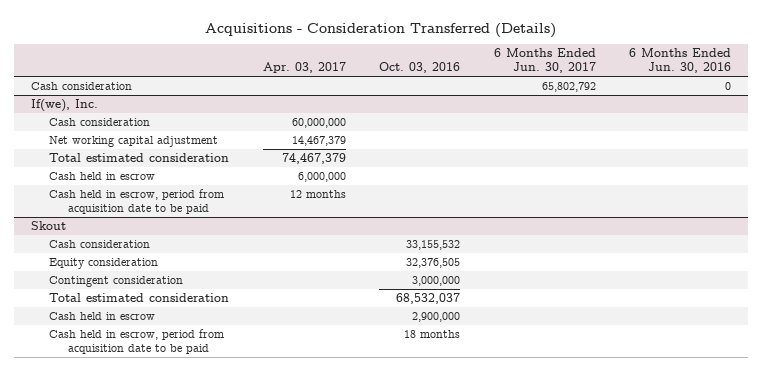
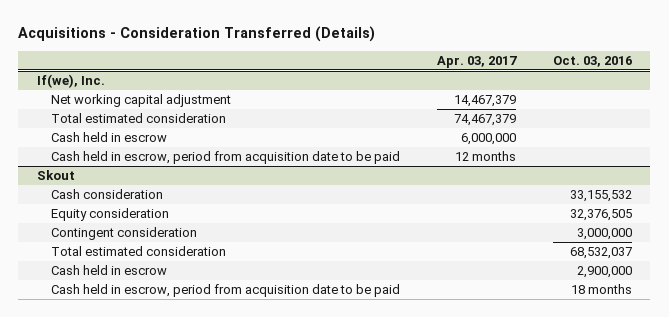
- | Apr. 03, 2017 | Oct. 03, 2016 | 6 Months Ended Jun. 30, 2017 | 6 Months Ended Jun. 30, 2016
+ | Apr. 03, 2017 | Oct. 03, 2016
- Cash consideration | | | 65,802,792 | 0
@ If(we), Inc.
- Cash consideration | 60,000,000 | | |

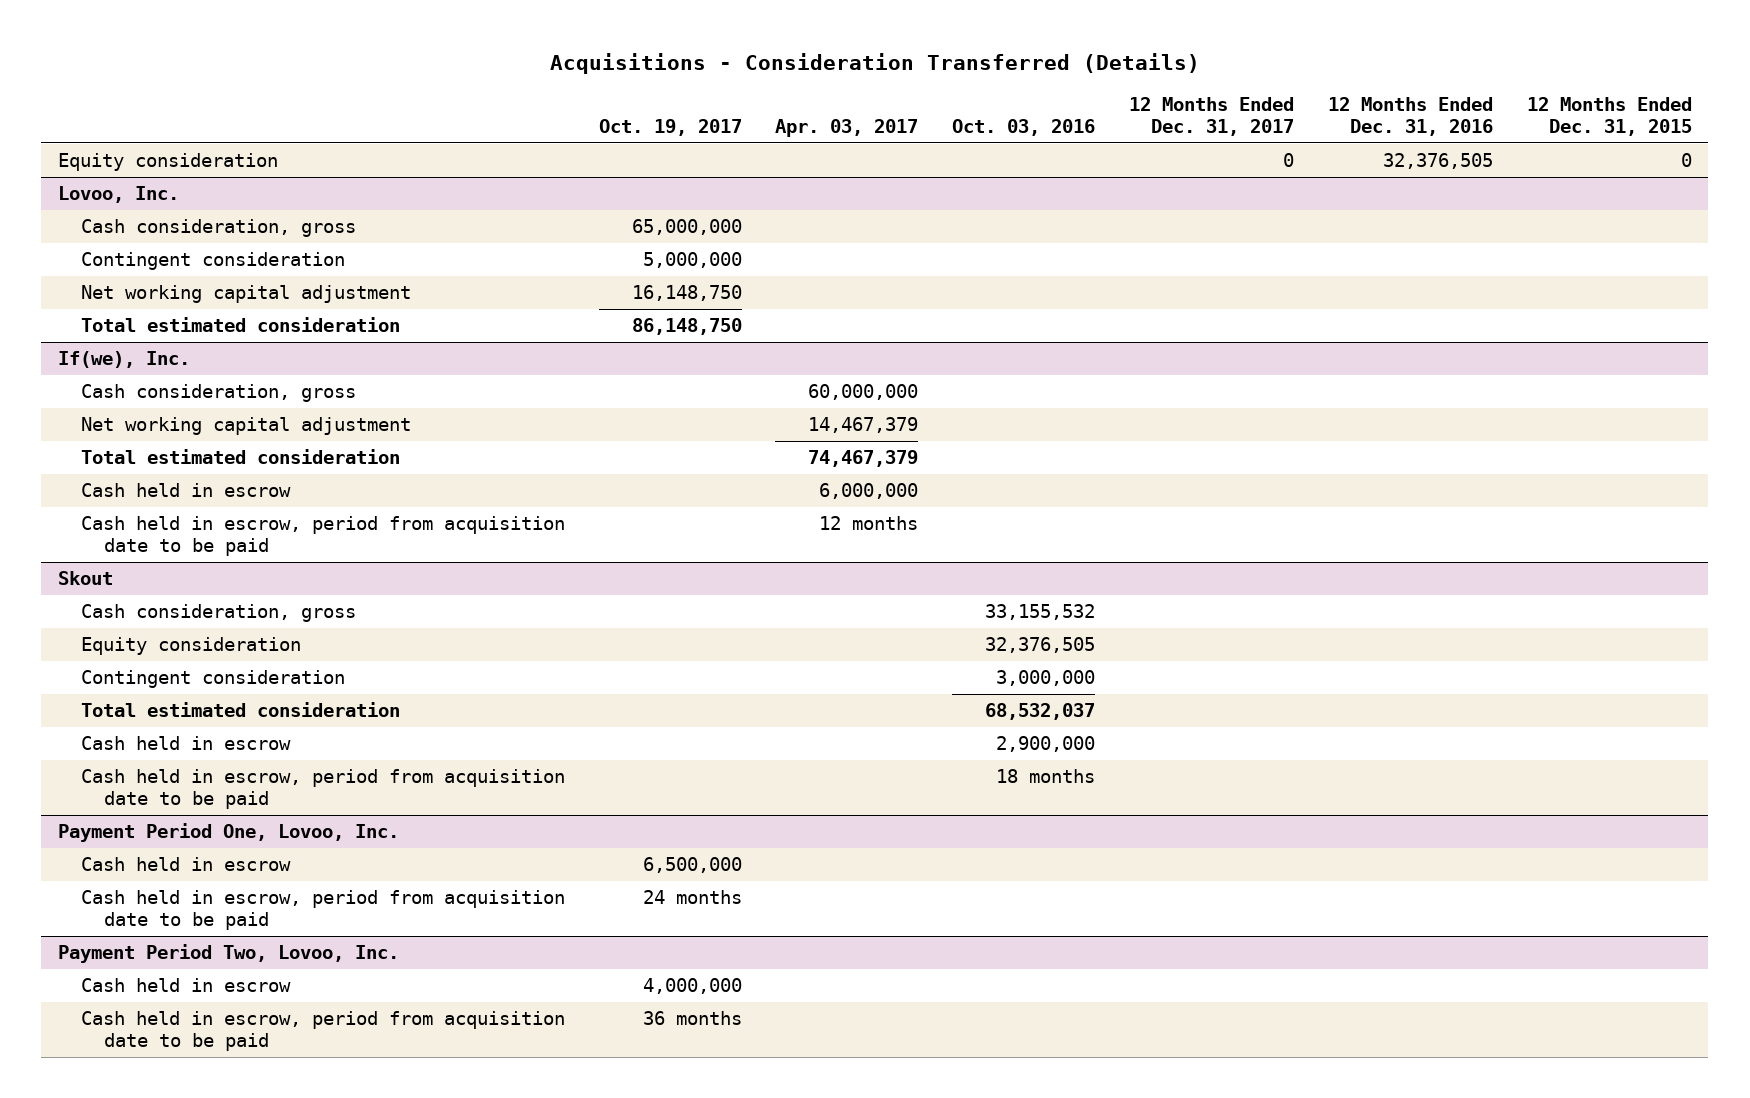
- | Apr. 03, 2017 | Oct. 03, 2016
+ | Oct. 19, 2017 | Apr. 03, 2017 | Oct. 03, 2016 | 12 Months Ended Dec. 31, 2017 | 12 Months Ended Dec. 31, 2016 | 12 Months Ended Dec. 31, 2015
+ Equity consideration | | | | 0 | 32,376,505 | 0
+ Lovoo, Inc.
+ Cash consideration, gross | 65,000,000 | | | | |
+ Contingent consideration | 5,000,000 | | | | |
+ Net working capital adjustment | 16,148,750 | | | | |
+ Total estimated consideration | 86,148,750 | | | | |
@ If(we), Inc.
+ Cash consideration, gross | | 60,000,000 | | | |
@ Skout
- Cash consideration | | 33,155,532
+ Cash consideration, gross | | | 33,155,532 | | |
+ Payment Period One, Lovoo, Inc.
+ Cash held in escrow | 6,500,000 | | | | |
+ Cash held in escrow, period from acquisition date to be paid | 24 months | | | | |
+ Payment Period Two, Lovoo, Inc.
+ Cash held in escrow | 4,000,000 | | | | |
+ Cash held in escrow, period from acquisition date to be paid | 36 months | | | | |

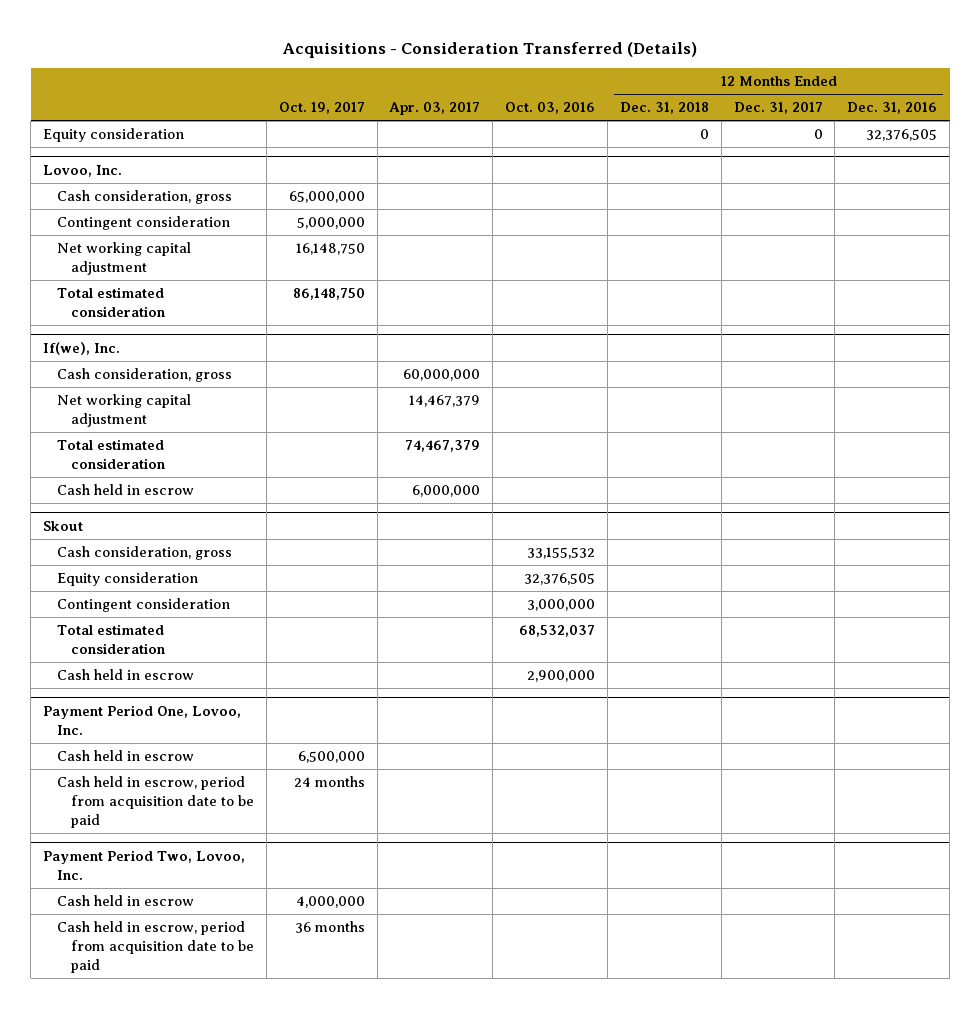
- | Oct. 19, 2017 | Apr. 03, 2017 | Oct. 03, 2016 | 12 Months Ended Dec. 31, 2017 | 12 Months Ended Dec. 31, 2016 | 12 Months Ended Dec. 31, 2015
+ | Oct. 19, 2017 | Apr. 03, 2017 | Oct. 03, 2016 | 12 Months Ended Dec. 31, 2018 | 12 Months Ended Dec. 31, 2017 | 12 Months Ended Dec. 31, 2016
@ If(we), Inc.
- Cash held in escrow, period from acquisition date to be paid | | 12 months | | | |
@ Skout
- Cash held in escrow, period from acquisition date to be paid | | | 18 months | | |

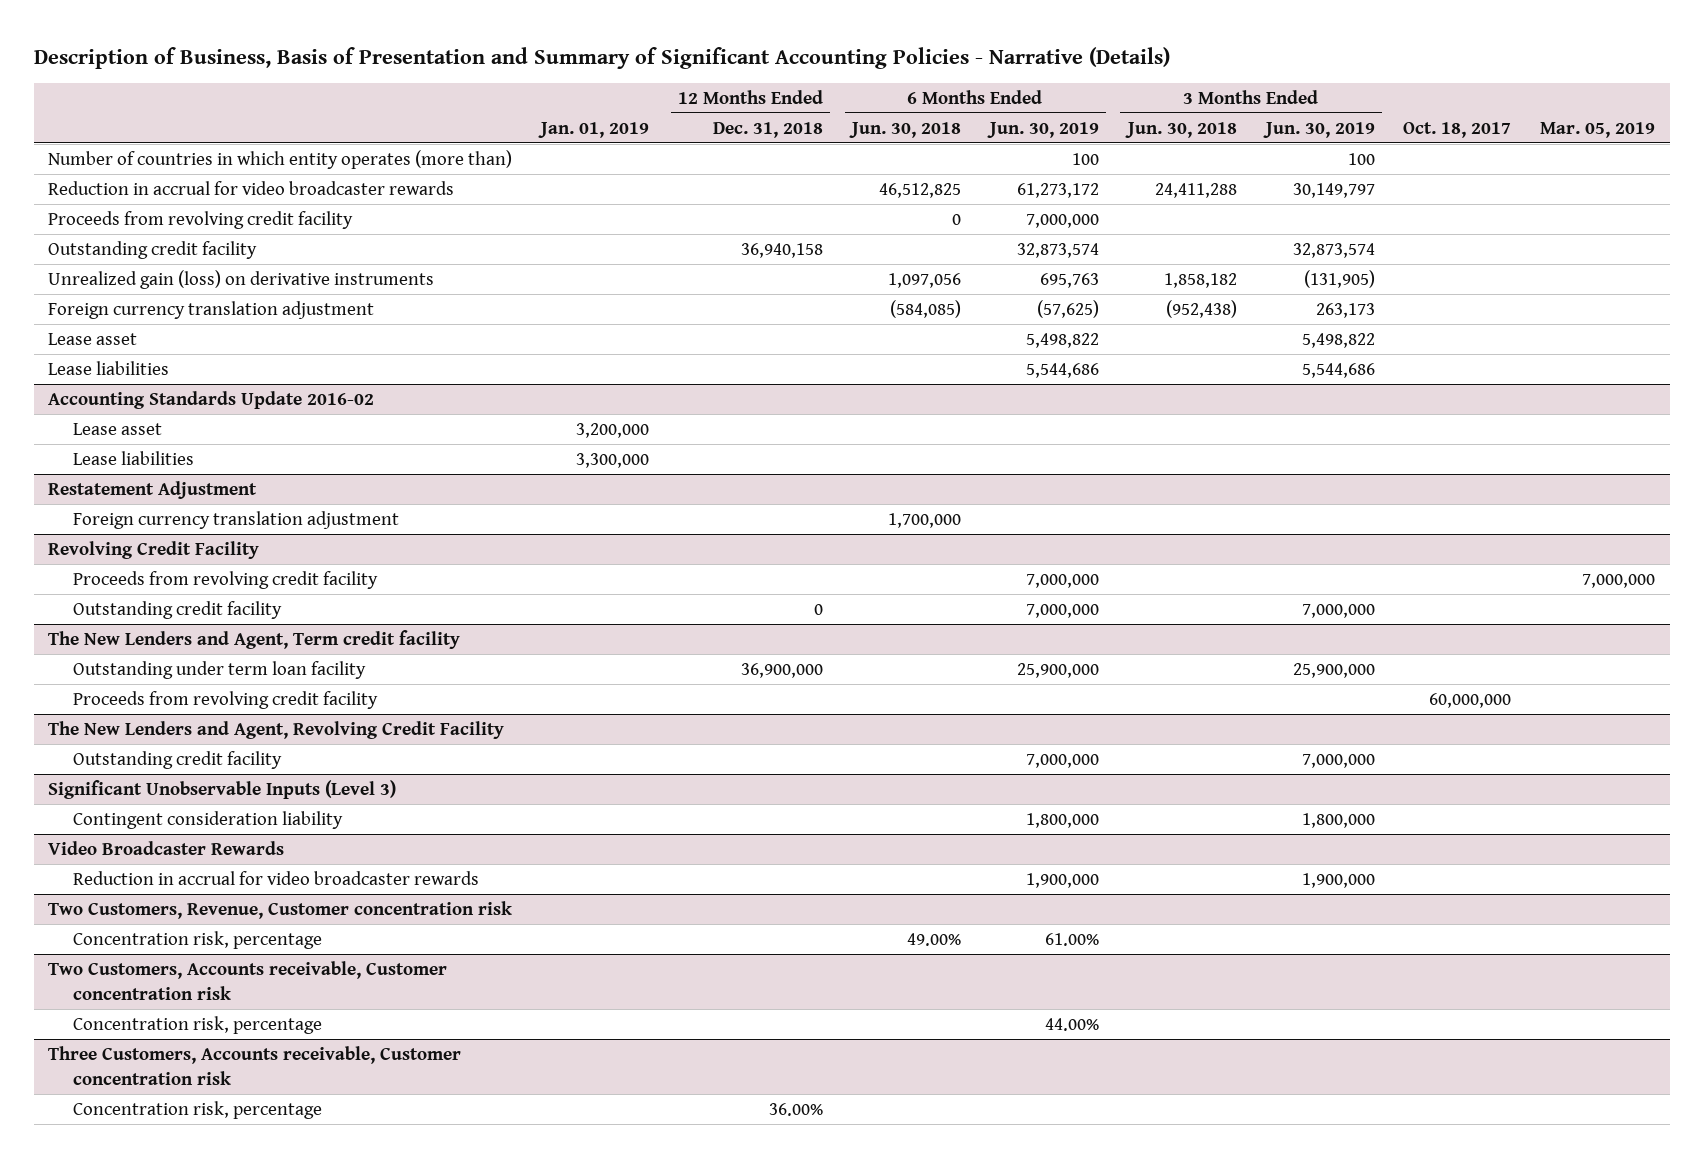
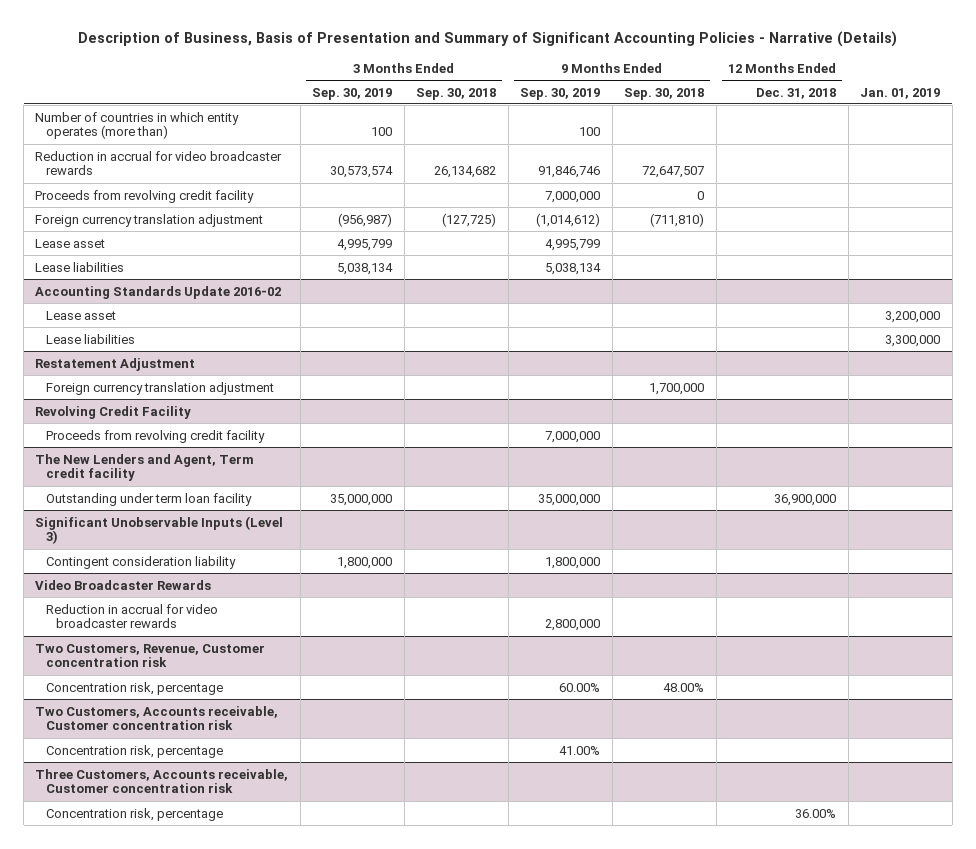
- | Jan. 01, 2019 | 12 Months Ended Dec. 31, 2018 | 6 Months Ended Jun. 30, 2018 | 6 Months Ended Jun. 30, 2019 | 3 Months Ended Jun. 30, 2018 | 3 Months Ended Jun. 30, 2019 | Oct. 18, 2017 | Mar. 05, 2019
+ | 3 Months Ended Sep. 30, 2019 | 3 Months Ended Sep. 30, 2018 | 9 Months Ended Sep. 30, 2019 | 9 Months Ended Sep. 30, 2018 | 12 Months Ended Dec. 31, 2018 | Jan. 01, 2019
- Outstanding credit facility | | 36,940,158 | | 32,873,574 | | 32,873,574 | |
- Unrealized gain (loss) on derivative instruments | | | 1,097,056 | 695,763 | 1,858,182 | (131,905) | |
@ Revolving Credit Facility
- Outstanding credit facility | | 0 | | 7,000,000 | | 7,000,000 | |
@ The New Lenders and Agent, Term credit facility
- Proceeds from revolving credit facility | | | | | | | 60,000,000 |
- The New Lenders and Agent, Revolving Credit Facility
- Outstanding credit facility | | | | 7,000,000 | | 7,000,000 | |

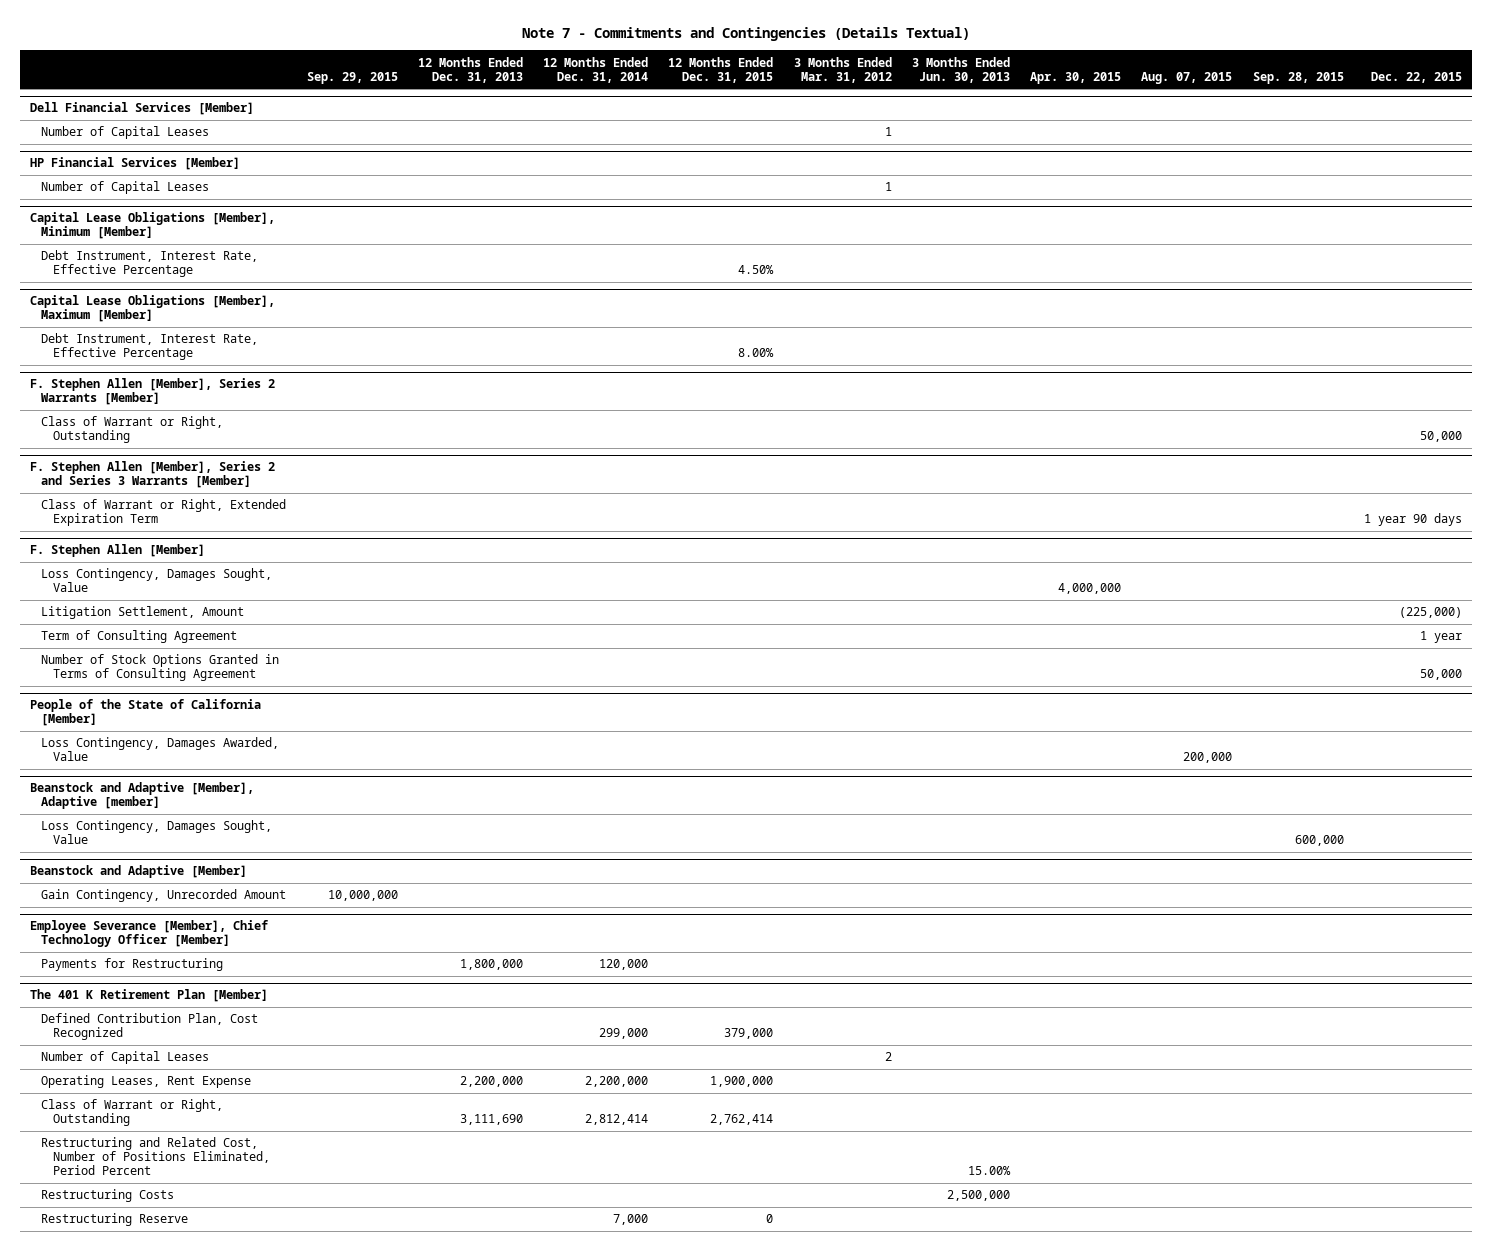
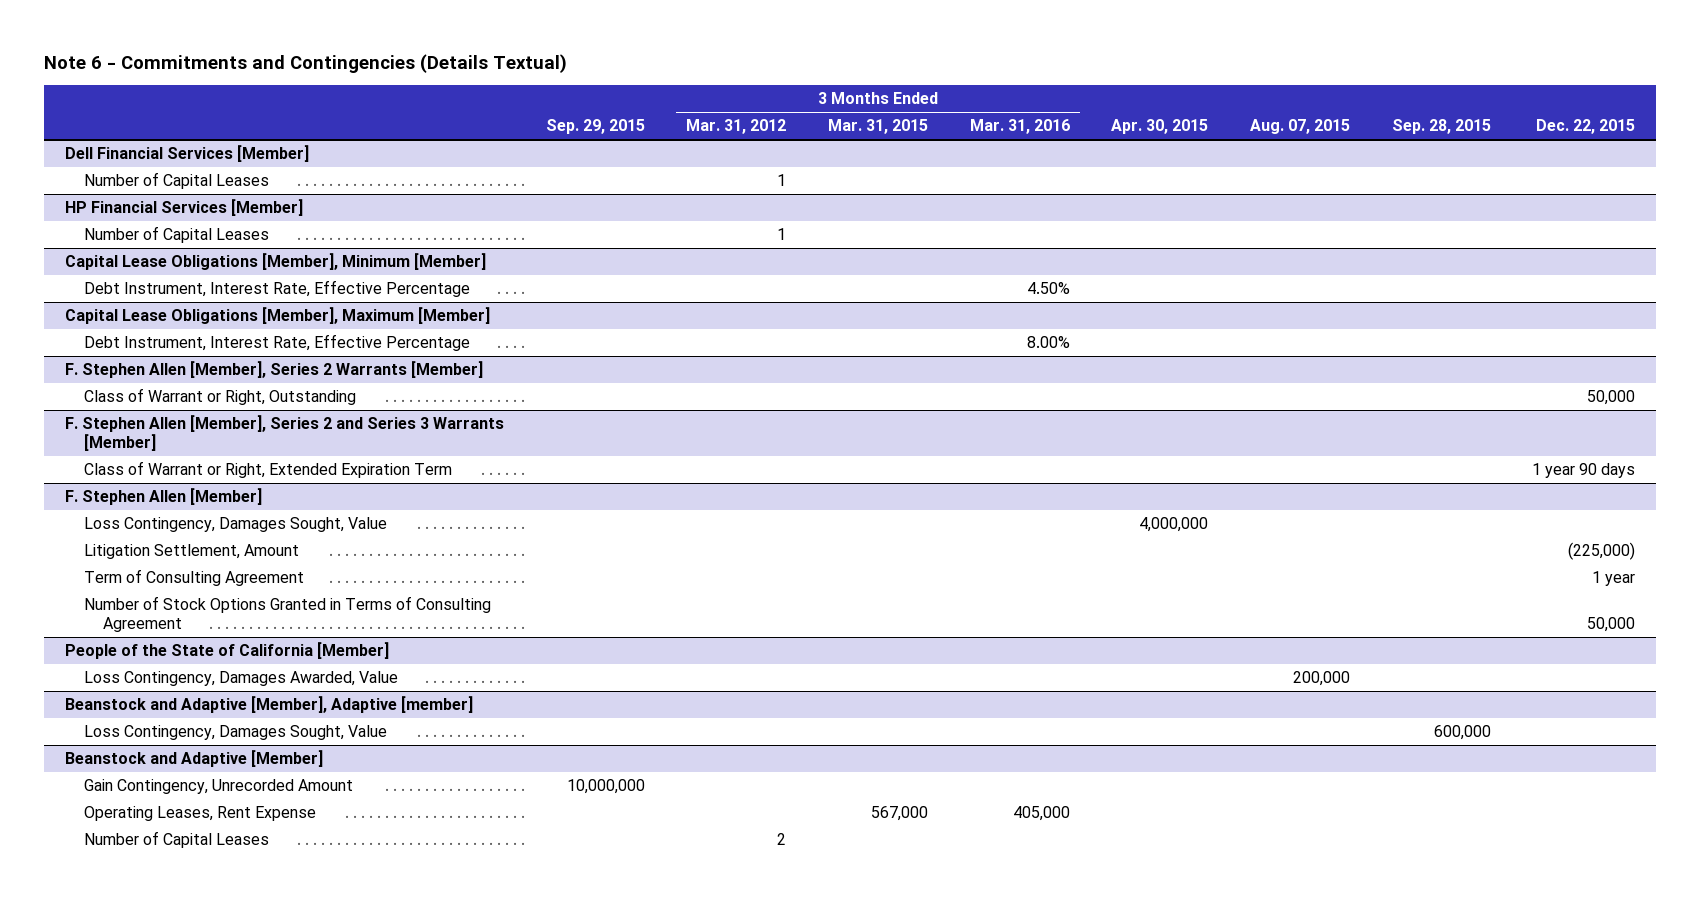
- Note 7 - Commitments and Contingencies (Details Textual)
+ Note 6 - Commitments and Contingencies (Details Textual)
- | Sep. 29, 2015 | 12 Months Ended Dec. 31, 2013 | 12 Months Ended Dec. 31, 2014 | 12 Months Ended Dec. 31, 2015 | 3 Months Ended Mar. 31, 2012 | 3 Months Ended Jun. 30, 2013 | Apr. 30, 2015 | Aug. 07, 2015 | Sep. 28, 2015 | Dec. 22, 2015
+ | Sep. 29, 2015 | 3 Months Ended Mar. 31, 2012 | 3 Months Ended Mar. 31, 2015 | 3 Months Ended Mar. 31, 2016 | Apr. 30, 2015 | Aug. 07, 2015 | Sep. 28, 2015 | Dec. 22, 2015
- Employee Severance [Member], Chief Technology Officer [Member]
- Payments for Restructuring | | 1,800,000 | 120,000 | | | | | | |
- The 401 K Retirement Plan [Member]
- Defined Contribution Plan, Cost Recognized | | | 299,000 | 379,000 | | | | | |
- Number of Capital Leases | | | | | 2 | | | | |
- Operating Leases, Rent Expense | | 2,200,000 | 2,200,000 | 1,900,000 | | | | | |
- Class of Warrant or Right, Outstanding | | 3,111,690 | 2,812,414 | 2,762,414 | | | | | |
- Restructuring and Related Cost, Number of Positions Eliminated, Period Percent | | | | | | 15.00% | | | |
- Restructuring Costs | | | | | | 2,500,000 | | | |
- Restructuring Reserve | | | 7,000 | 0 | | | | | |
@ Beanstock and Adaptive [Member]
+ Operating Leases, Rent Expense | | | 567,000 | 405,000 | | | |
+ Number of Capital Leases | | 2 | | | | | |

